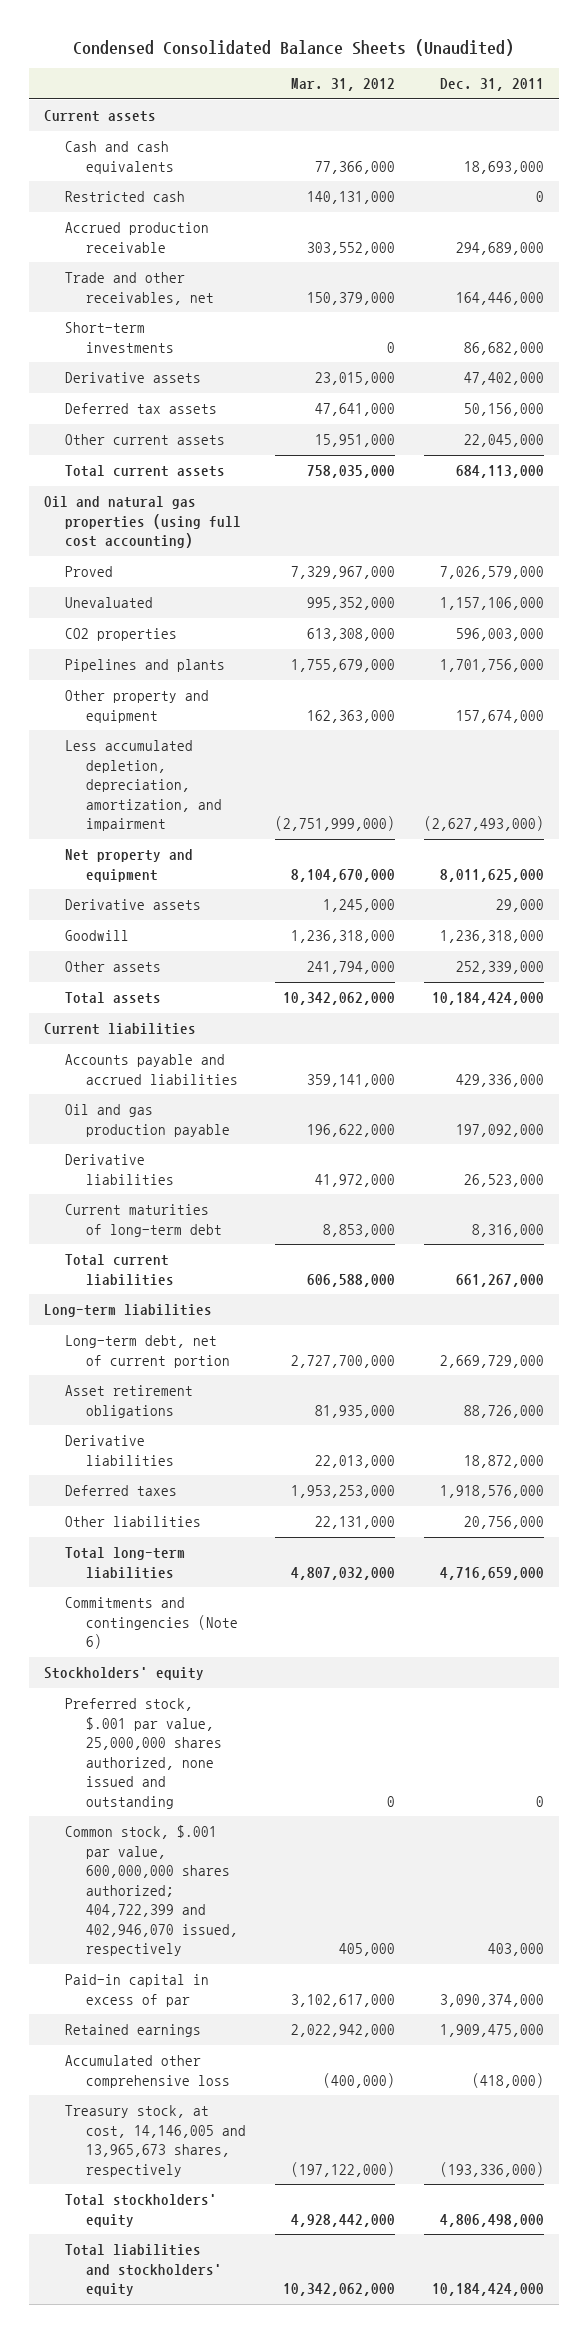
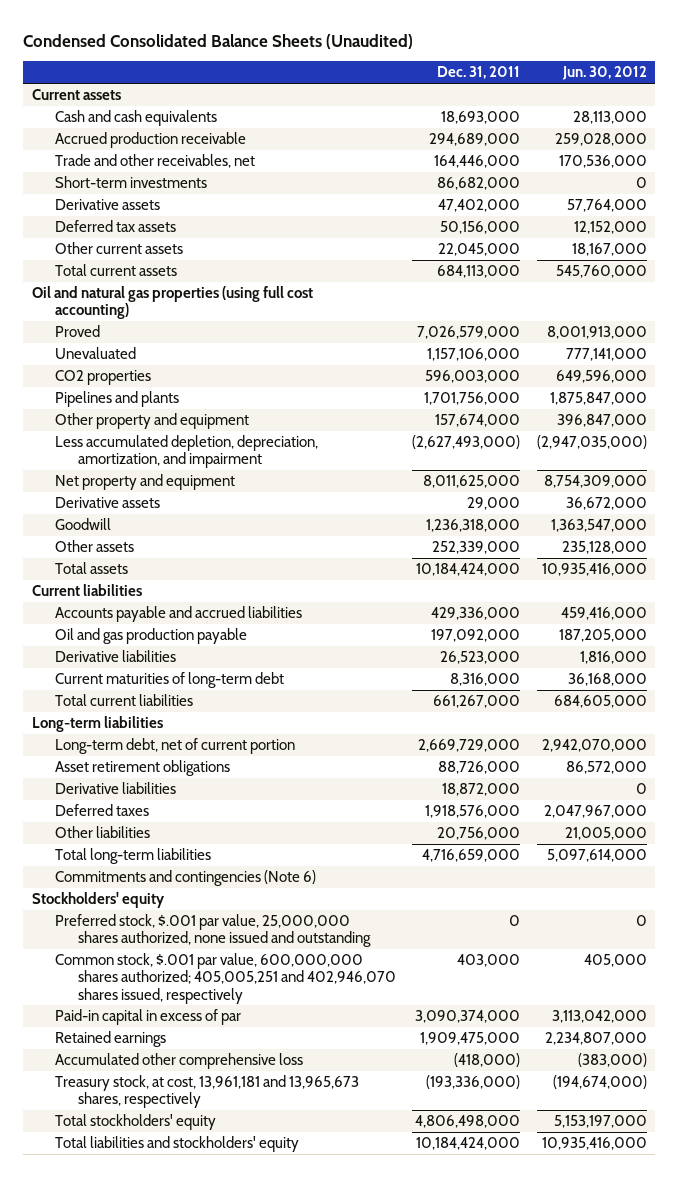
- | Mar. 31, 2012 | Dec. 31, 2011
+ | Dec. 31, 2011 | Jun. 30, 2012
- Restricted cash | 140,131,000 | 0
- Common stock, $.001 par value, 600,000,000 shares authorized; 404,722,399 and 402,946,070 issued, respectively | 405,000 | 403,000
+ Common stock, $.001 par value, 600,000,000 shares authorized; 405,005,251 and 402,946,070 shares issued, respectively | 403,000 | 405,000
- Treasury stock, at cost, 14,146,005 and 13,965,673 shares, respectively | (197,122,000) | (193,336,000)
+ Treasury stock, at cost, 13,961,181 and 13,965,673 shares, respectively | (193,336,000) | (194,674,000)

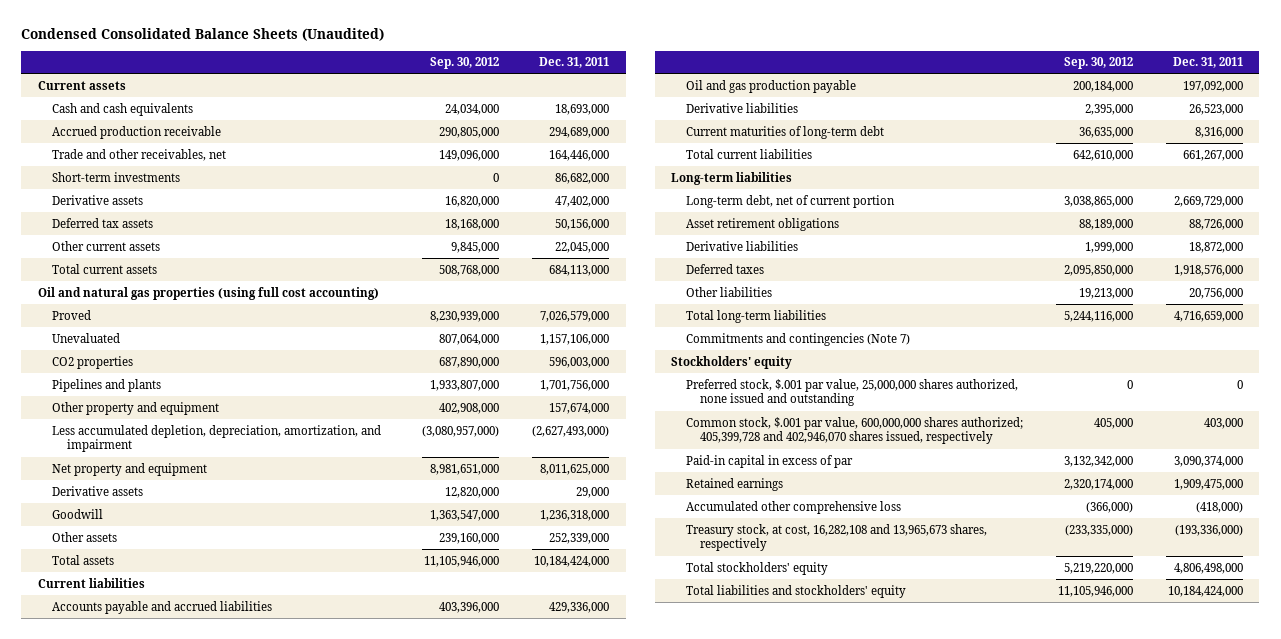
- | Dec. 31, 2011 | Jun. 30, 2012
+ | Sep. 30, 2012 | Dec. 31, 2011
- Commitments and contingencies (Note 6)
+ Commitments and contingencies (Note 7)
- Common stock, $.001 par value, 600,000,000 shares authorized; 405,005,251 and 402,946,070 shares issued, respectively | 403,000 | 405,000
+ Common stock, $.001 par value, 600,000,000 shares authorized; 405,399,728 and 402,946,070 shares issued, respectively | 405,000 | 403,000
- Treasury stock, at cost, 13,961,181 and 13,965,673 shares, respectively | (193,336,000) | (194,674,000)
+ Treasury stock, at cost, 16,282,108 and 13,965,673 shares, respectively | (233,335,000) | (193,336,000)

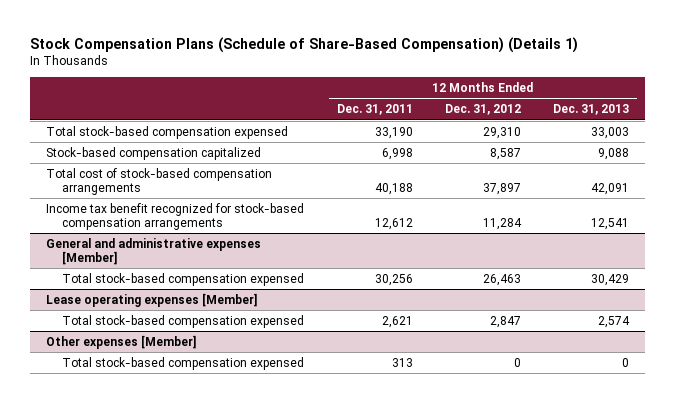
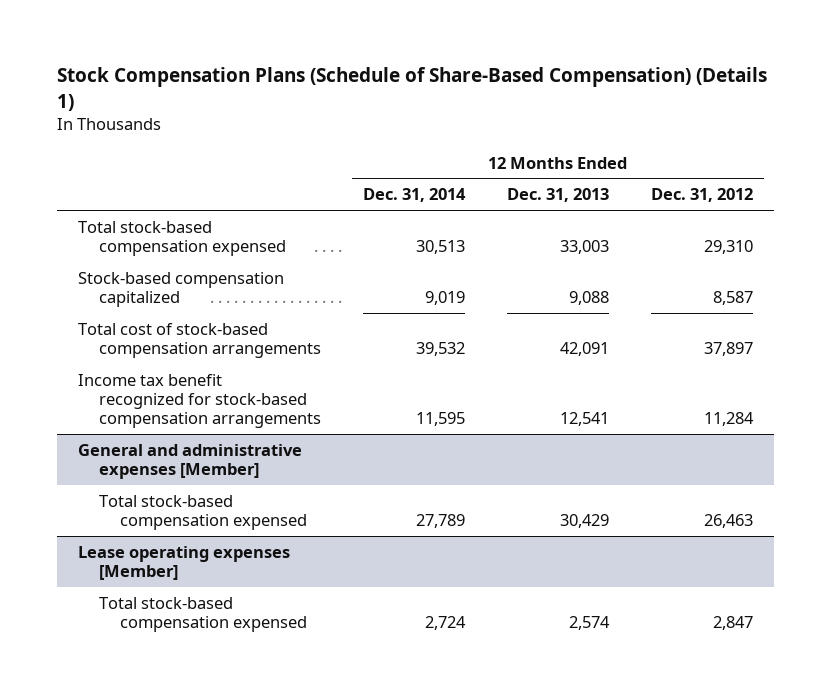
- | 12 Months Ended Dec. 31, 2011 | 12 Months Ended Dec. 31, 2012 | 12 Months Ended Dec. 31, 2013
+ | 12 Months Ended Dec. 31, 2014 | 12 Months Ended Dec. 31, 2013 | 12 Months Ended Dec. 31, 2012
- Other expenses [Member]
- Total stock-based compensation expensed | 313 | 0 | 0

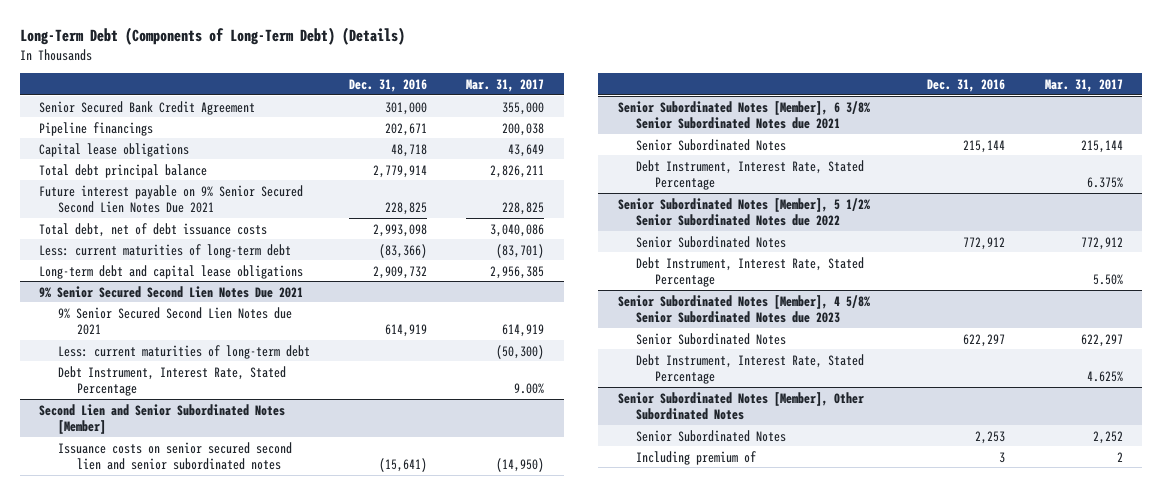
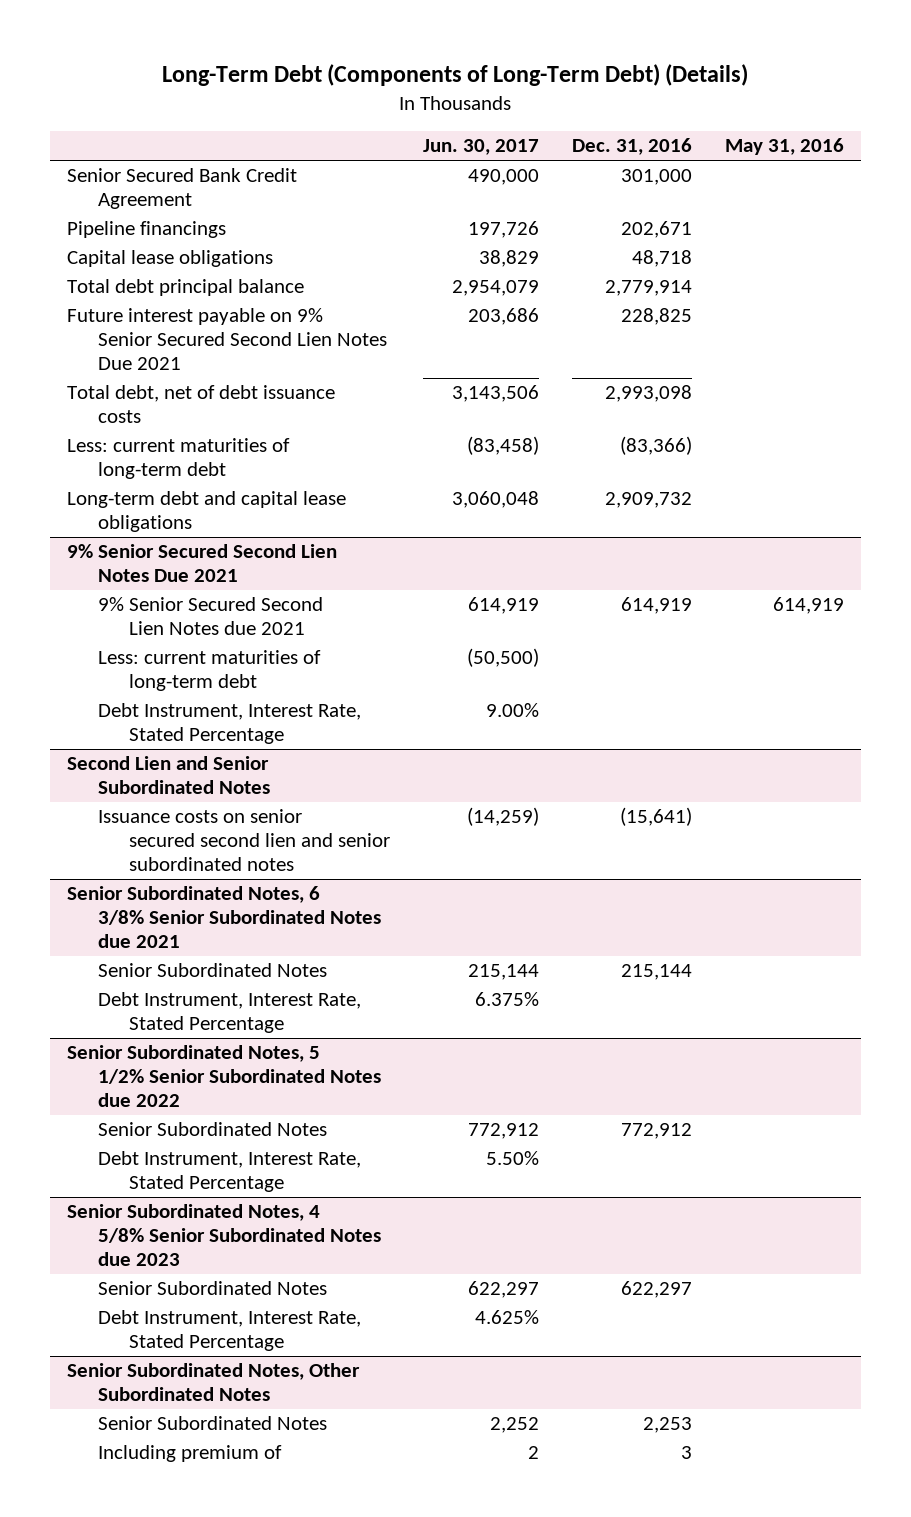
- | Dec. 31, 2016 | Mar. 31, 2017
+ | Jun. 30, 2017 | Dec. 31, 2016 | May 31, 2016
- Second Lien and Senior Subordinated Notes [Member]
+ Second Lien and Senior Subordinated Notes
- Senior Subordinated Notes [Member], 6 3/8% Senior Subordinated Notes due 2021
+ Senior Subordinated Notes, 6 3/8% Senior Subordinated Notes due 2021
- Senior Subordinated Notes [Member], 5 1/2% Senior Subordinated Notes due 2022
+ Senior Subordinated Notes, 5 1/2% Senior Subordinated Notes due 2022
- Senior Subordinated Notes [Member], 4 5/8% Senior Subordinated Notes due 2023
+ Senior Subordinated Notes, 4 5/8% Senior Subordinated Notes due 2023
- Senior Subordinated Notes [Member], Other Subordinated Notes
+ Senior Subordinated Notes, Other Subordinated Notes

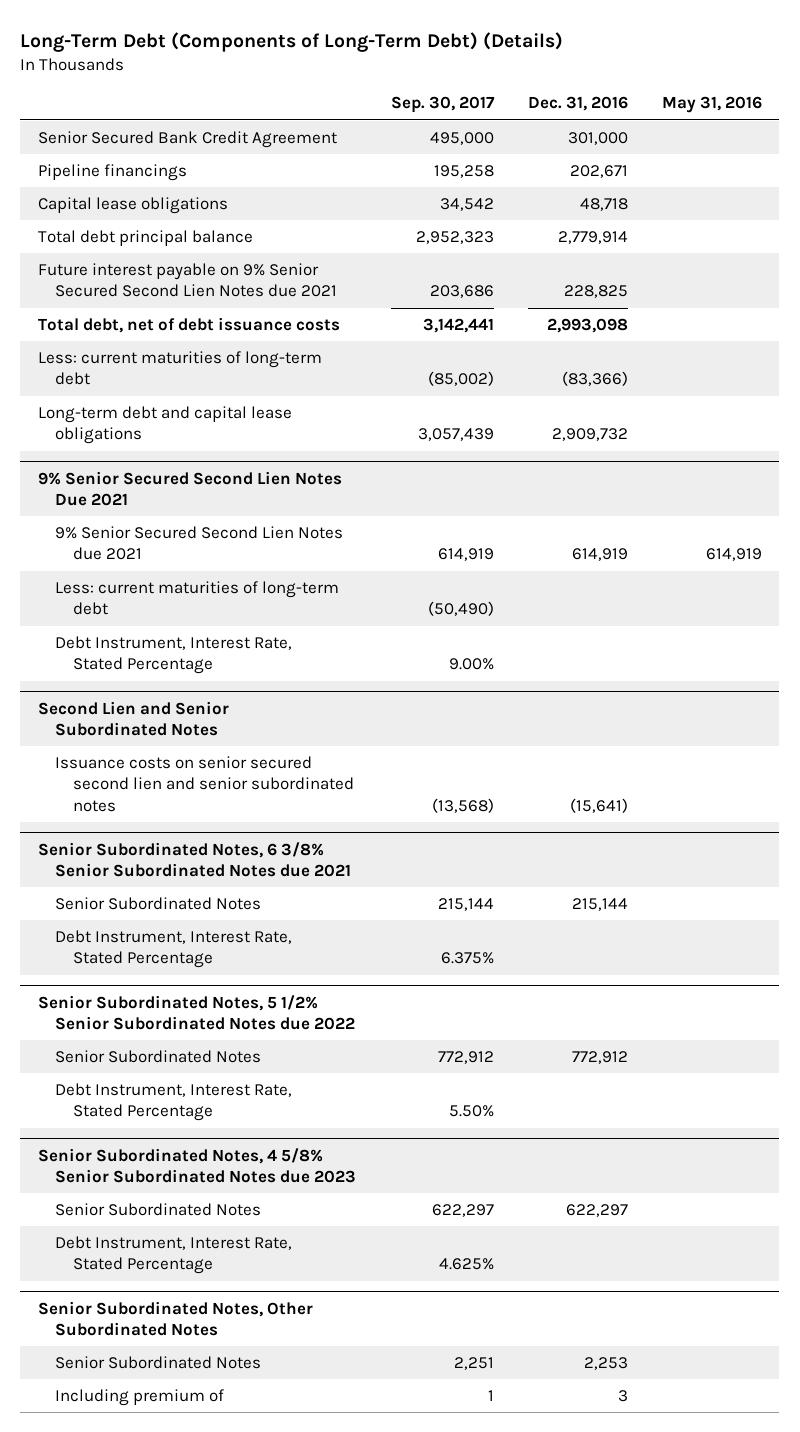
- | Jun. 30, 2017 | Dec. 31, 2016 | May 31, 2016
+ | Sep. 30, 2017 | Dec. 31, 2016 | May 31, 2016
- Future interest payable on 9% Senior Secured Second Lien Notes Due 2021 | 203,686 | 228,825 |
+ Future interest payable on 9% Senior Secured Second Lien Notes due 2021 | 203,686 | 228,825 |

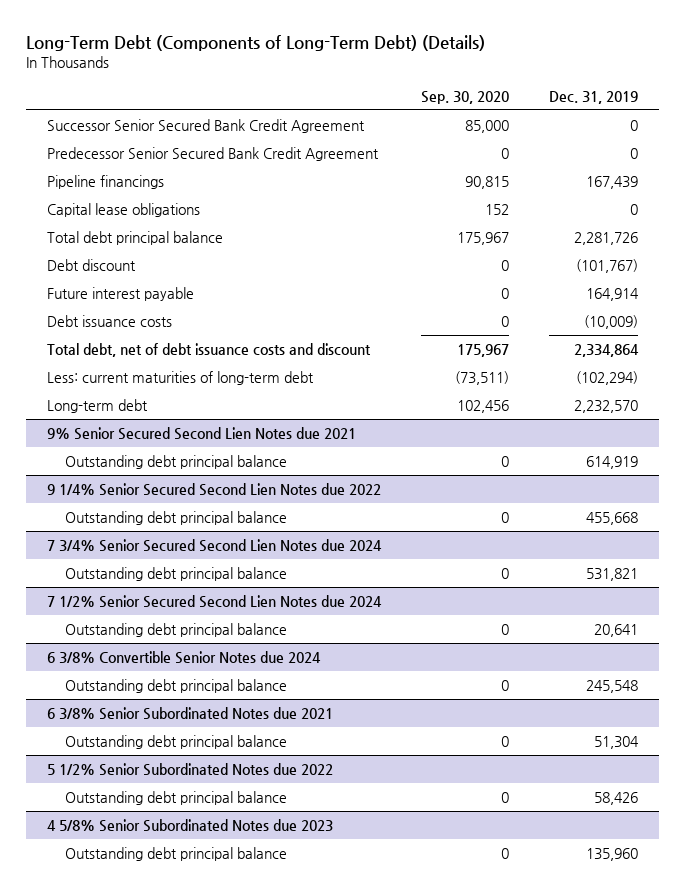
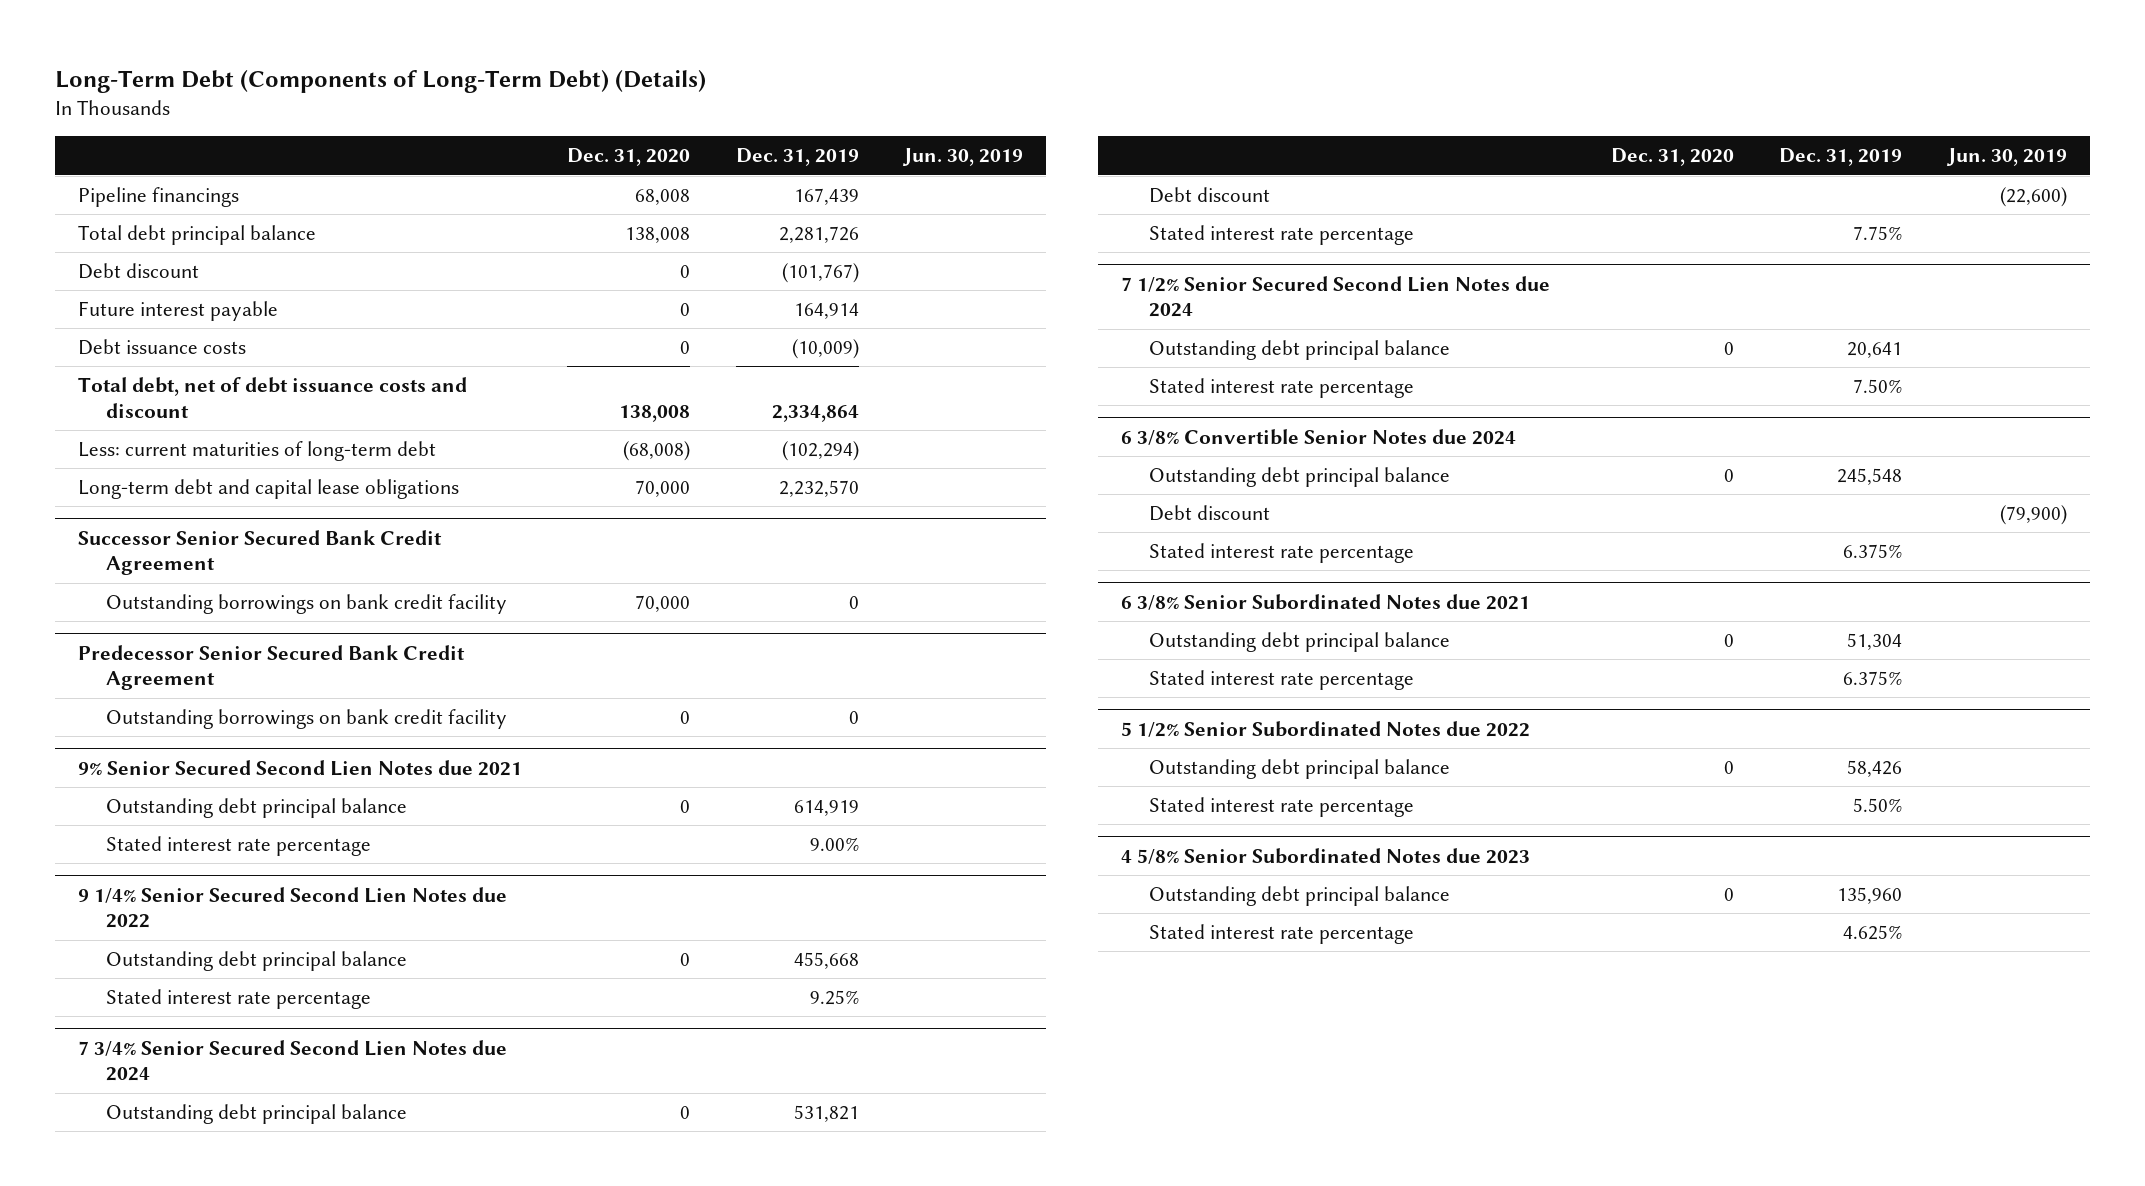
- | Sep. 30, 2020 | Dec. 31, 2019
+ | Dec. 31, 2020 | Dec. 31, 2019 | Jun. 30, 2019
- Successor Senior Secured Bank Credit Agreement | 85,000 | 0
- Predecessor Senior Secured Bank Credit Agreement | 0 | 0
- Capital lease obligations | 152 | 0
- Long-term debt | 102,456 | 2,232,570
+ Long-term debt and capital lease obligations | 70,000 | 2,232,570 |
+ Successor Senior Secured Bank Credit Agreement
+ Outstanding borrowings on bank credit facility | 70,000 | 0 |
+ Predecessor Senior Secured Bank Credit Agreement
+ Outstanding borrowings on bank credit facility | 0 | 0 |
@ 9% Senior Secured Second Lien Notes due 2021
+ Stated interest rate percentage | | 9.00% |
@ 9 1/4% Senior Secured Second Lien Notes due 2022
+ Stated interest rate percentage | | 9.25% |
@ 7 3/4% Senior Secured Second Lien Notes due 2024
+ Debt discount | | | (22,600)
+ Stated interest rate percentage | | 7.75% |
@ 7 1/2% Senior Secured Second Lien Notes due 2024
+ Stated interest rate percentage | | 7.50% |
@ 6 3/8% Convertible Senior Notes due 2024
+ Debt discount | | | (79,900)
+ Stated interest rate percentage | | 6.375% |
@ 6 3/8% Senior Subordinated Notes due 2021
+ Stated interest rate percentage | | 6.375% |
@ 5 1/2% Senior Subordinated Notes due 2022
+ Stated interest rate percentage | | 5.50% |
@ 4 5/8% Senior Subordinated Notes due 2023
+ Stated interest rate percentage | | 4.625% |

